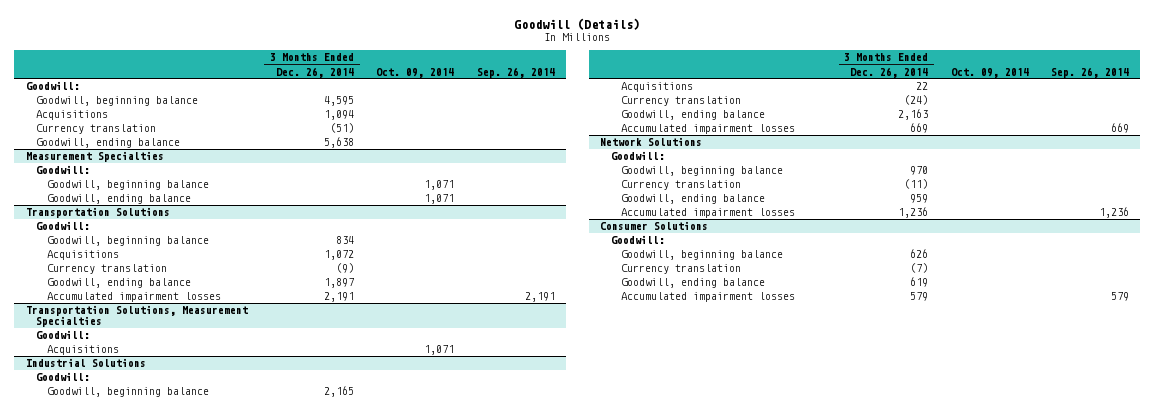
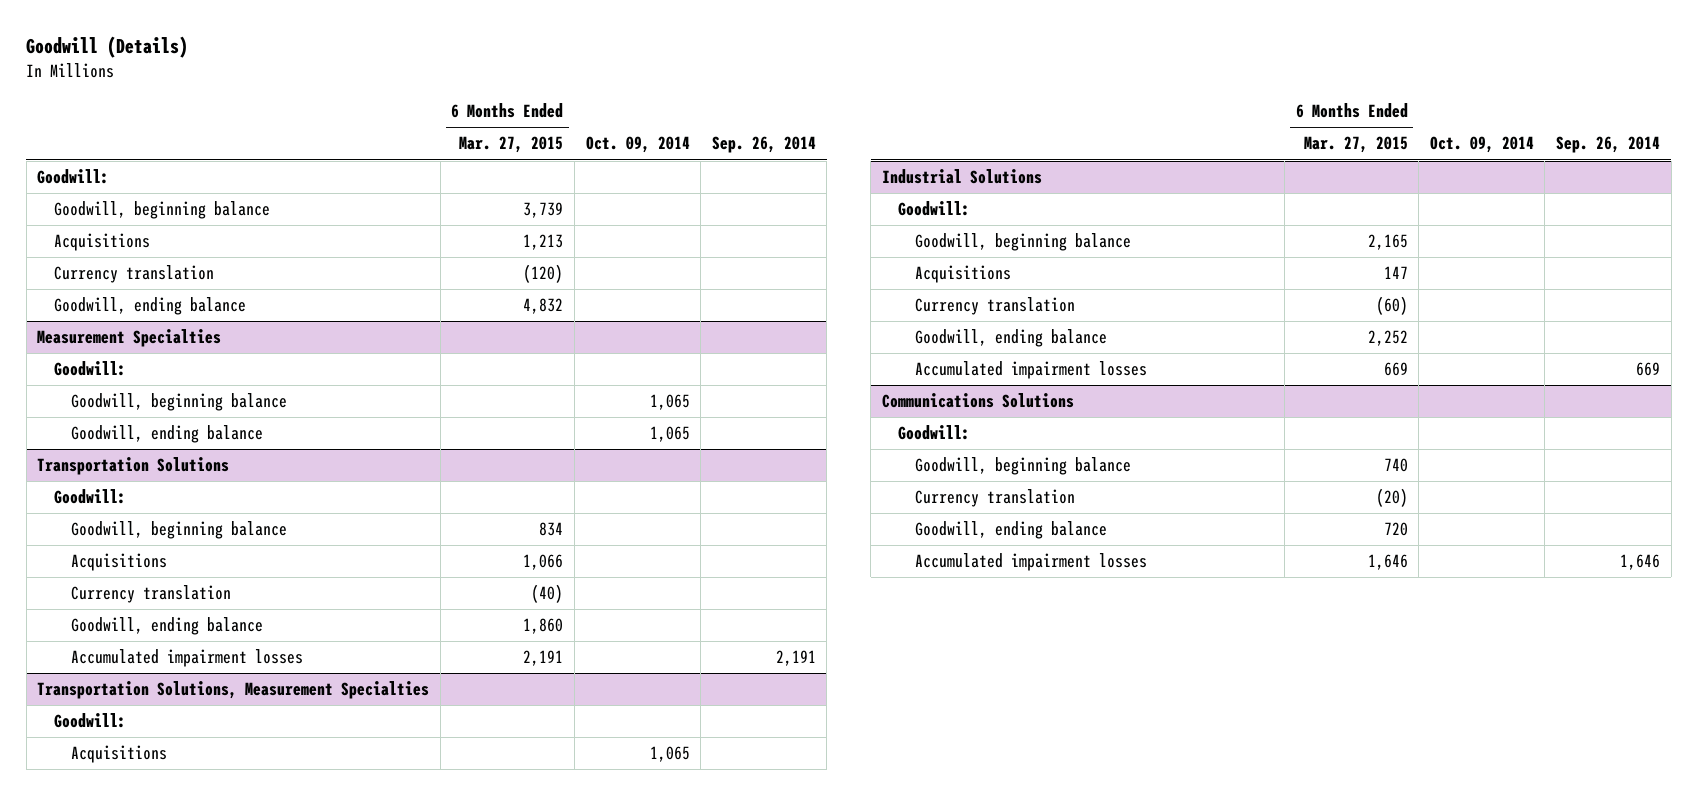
- | 3 Months Ended Dec. 26, 2014 | Oct. 09, 2014 | Sep. 26, 2014
+ | 6 Months Ended Mar. 27, 2015 | Oct. 09, 2014 | Sep. 26, 2014
@ Measurement Specialties
- Goodwill, beginning balance | | 1,071 |
- Goodwill, ending balance | | 1,071 |
+ Goodwill, beginning balance | | 1,065 |
+ Goodwill, ending balance | | 1,065 |
@ Transportation Solutions, Measurement Specialties
- Acquisitions | | 1,071 |
+ Acquisitions | | 1,065 |
- Network Solutions
- Goodwill:
- Goodwill, beginning balance | 970 | |
- Currency translation | (11) | |
- Goodwill, ending balance | 959 | |
- Accumulated impairment losses | 1,236 | | 1,236
- Consumer Solutions
- Goodwill:
- Goodwill, beginning balance | 626 | |
- Currency translation | (7) | |
- Goodwill, ending balance | 619 | |
- Accumulated impairment losses | 579 | | 579
+ Communications Solutions
+ Goodwill:
+ Goodwill, beginning balance | 740 | |
+ Currency translation | (20) | |
+ Goodwill, ending balance | 720 | |
+ Accumulated impairment losses | 1,646 | | 1,646

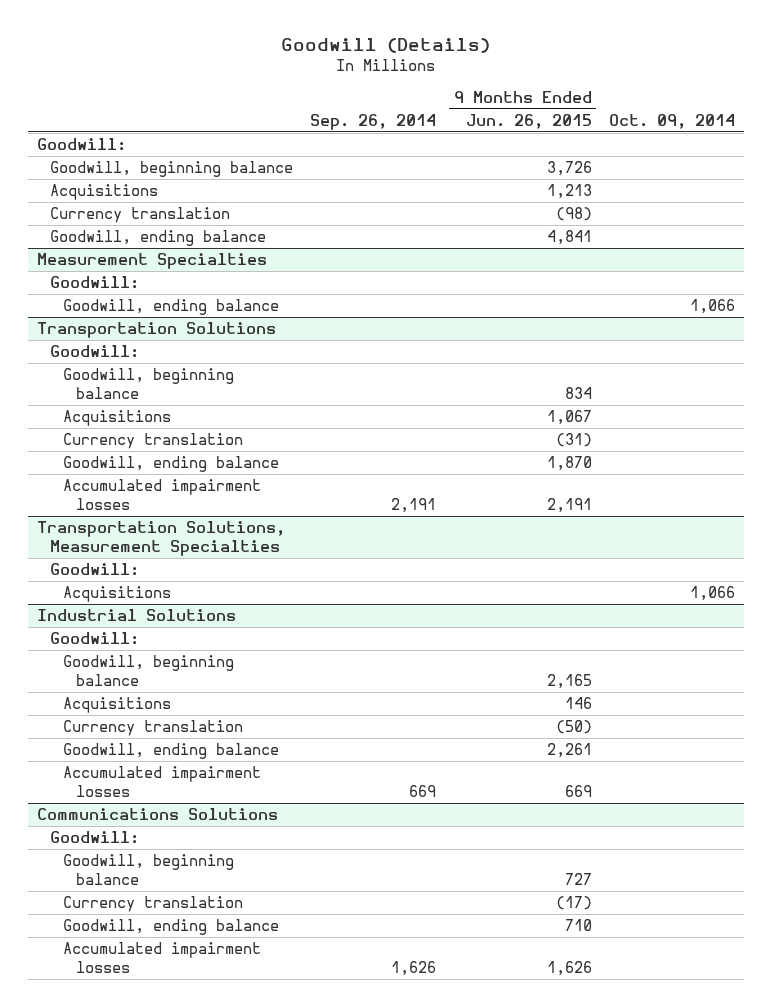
- | 6 Months Ended Mar. 27, 2015 | Oct. 09, 2014 | Sep. 26, 2014
+ | Sep. 26, 2014 | 9 Months Ended Jun. 26, 2015 | Oct. 09, 2014
@ Measurement Specialties
- Goodwill, beginning balance | | 1,065 |
- Goodwill, ending balance | | 1,065 |
+ Goodwill, ending balance | | | 1,066
@ Transportation Solutions, Measurement Specialties
- Acquisitions | | 1,065 |
+ Acquisitions | | | 1,066
@ Communications Solutions
- Accumulated impairment losses | 1,646 | | 1,646
+ Accumulated impairment losses | 1,626 | 1,626 |

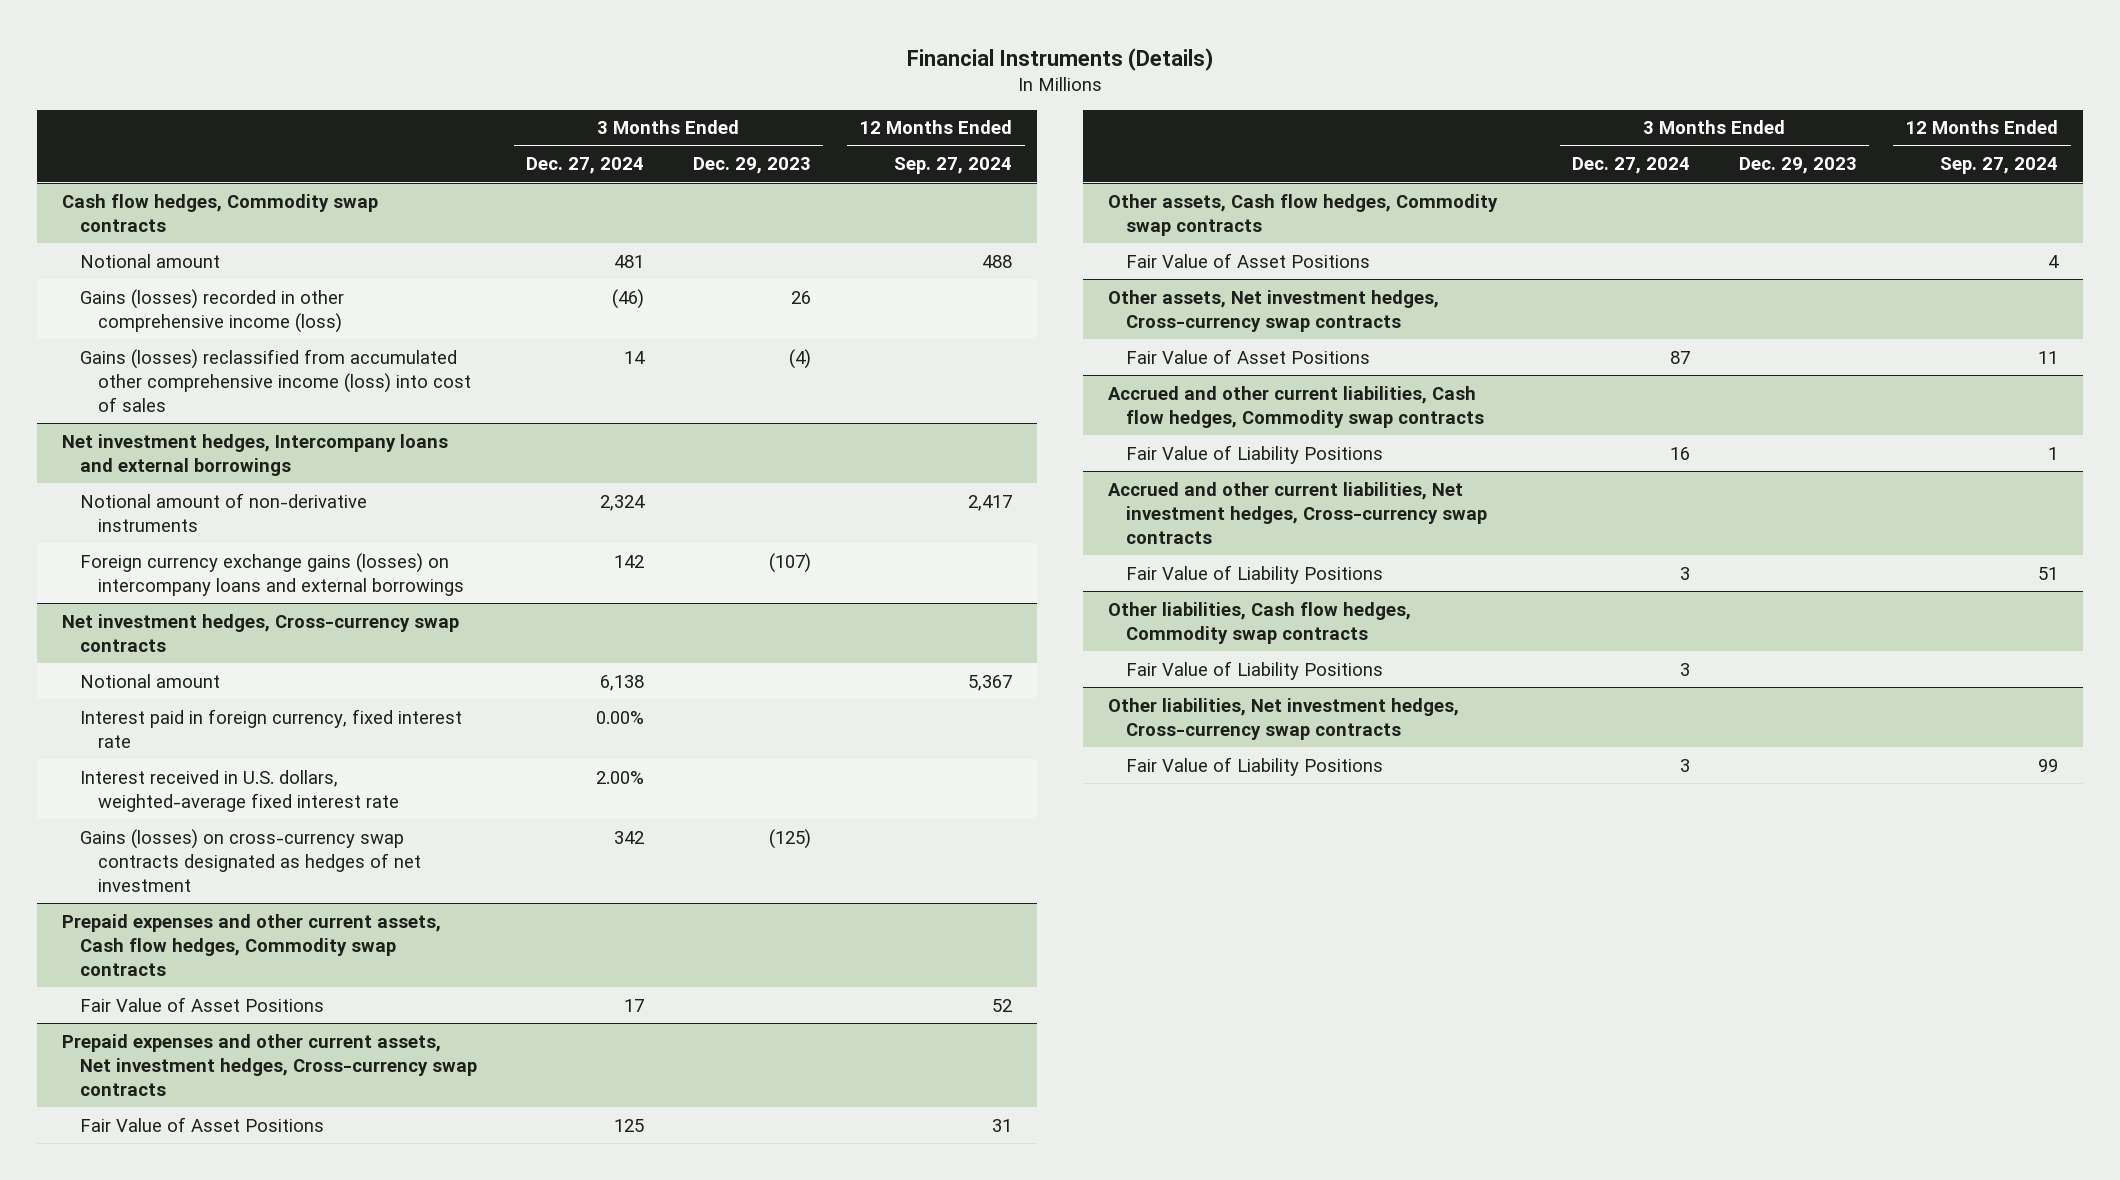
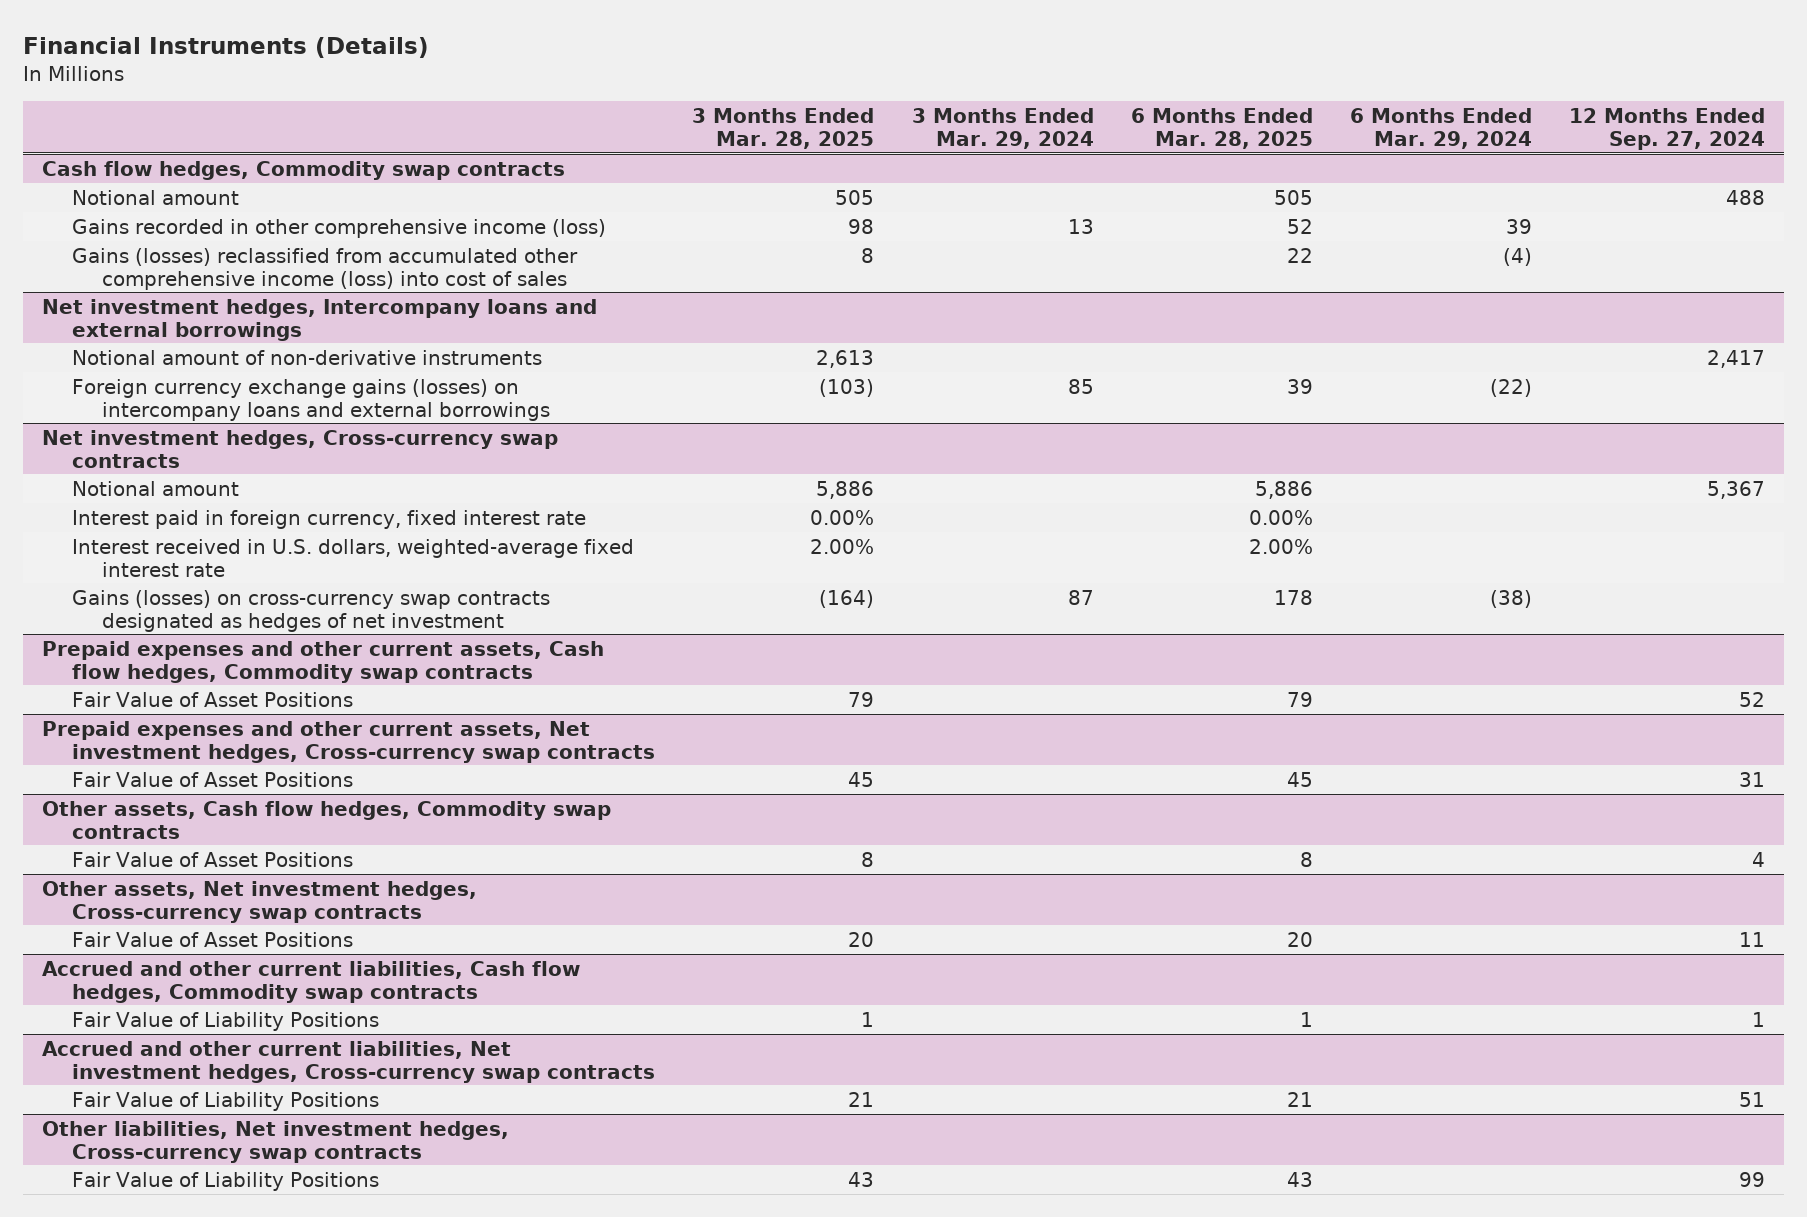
- | 3 Months Ended Dec. 27, 2024 | 3 Months Ended Dec. 29, 2023 | 12 Months Ended Sep. 27, 2024
+ | 3 Months Ended Mar. 28, 2025 | 3 Months Ended Mar. 29, 2024 | 6 Months Ended Mar. 28, 2025 | 6 Months Ended Mar. 29, 2024 | 12 Months Ended Sep. 27, 2024
@ Cash flow hedges, Commodity swap contracts
- Gains (losses) recorded in other comprehensive income (loss) | (46) | 26 |
+ Gains recorded in other comprehensive income (loss) | 98 | 13 | 52 | 39 |
- Other liabilities, Cash flow hedges, Commodity swap contracts
- Fair Value of Liability Positions | 3 | |

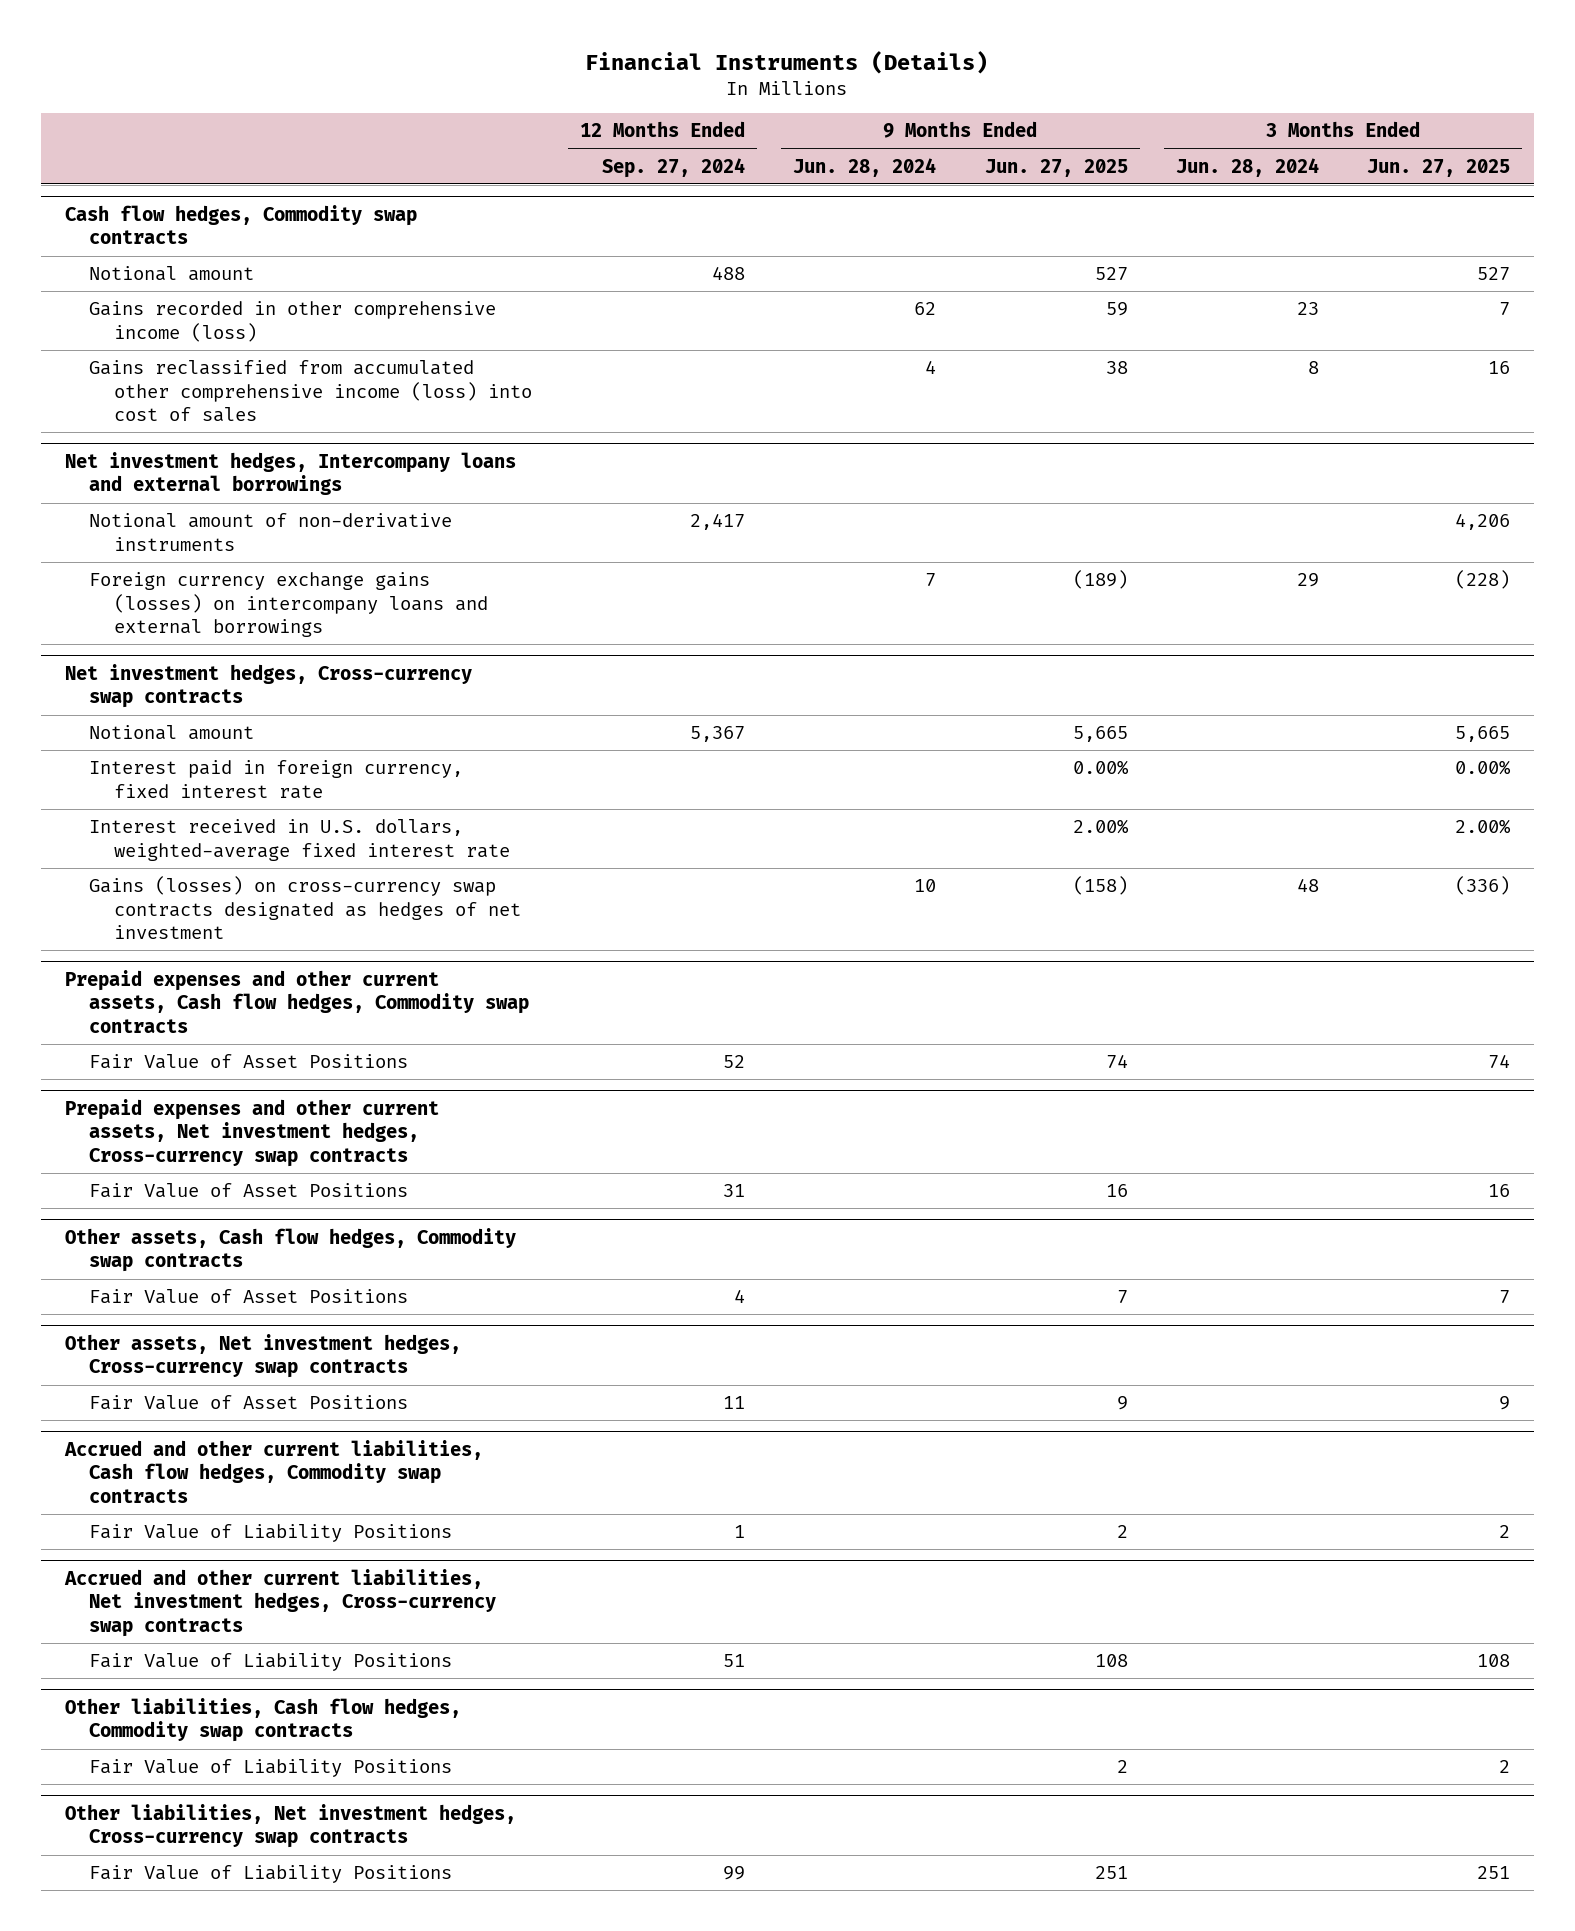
- | 3 Months Ended Mar. 28, 2025 | 3 Months Ended Mar. 29, 2024 | 6 Months Ended Mar. 28, 2025 | 6 Months Ended Mar. 29, 2024 | 12 Months Ended Sep. 27, 2024
+ | 12 Months Ended Sep. 27, 2024 | 9 Months Ended Jun. 28, 2024 | 9 Months Ended Jun. 27, 2025 | 3 Months Ended Jun. 28, 2024 | 3 Months Ended Jun. 27, 2025
@ Cash flow hedges, Commodity swap contracts
- Gains (losses) reclassified from accumulated other comprehensive income (loss) into cost of sales | 8 | | 22 | (4) |
+ Gains reclassified from accumulated other comprehensive income (loss) into cost of sales | | 4 | 38 | 8 | 16
+ Other liabilities, Cash flow hedges, Commodity swap contracts
+ Fair Value of Liability Positions | | | 2 | | 2

